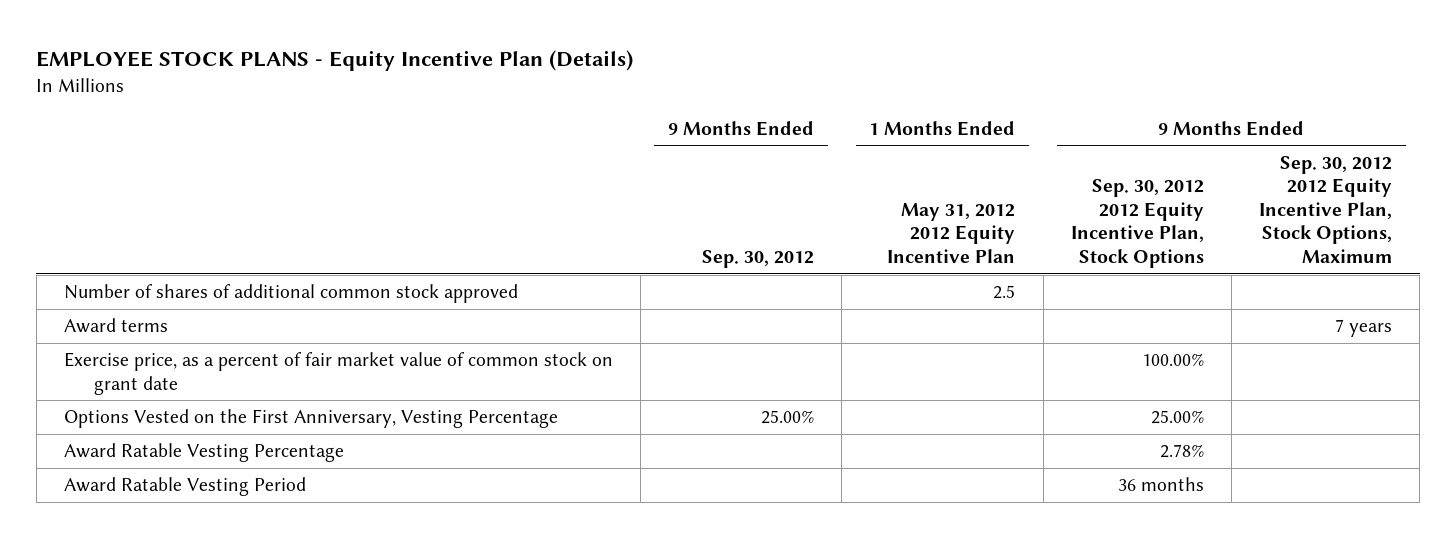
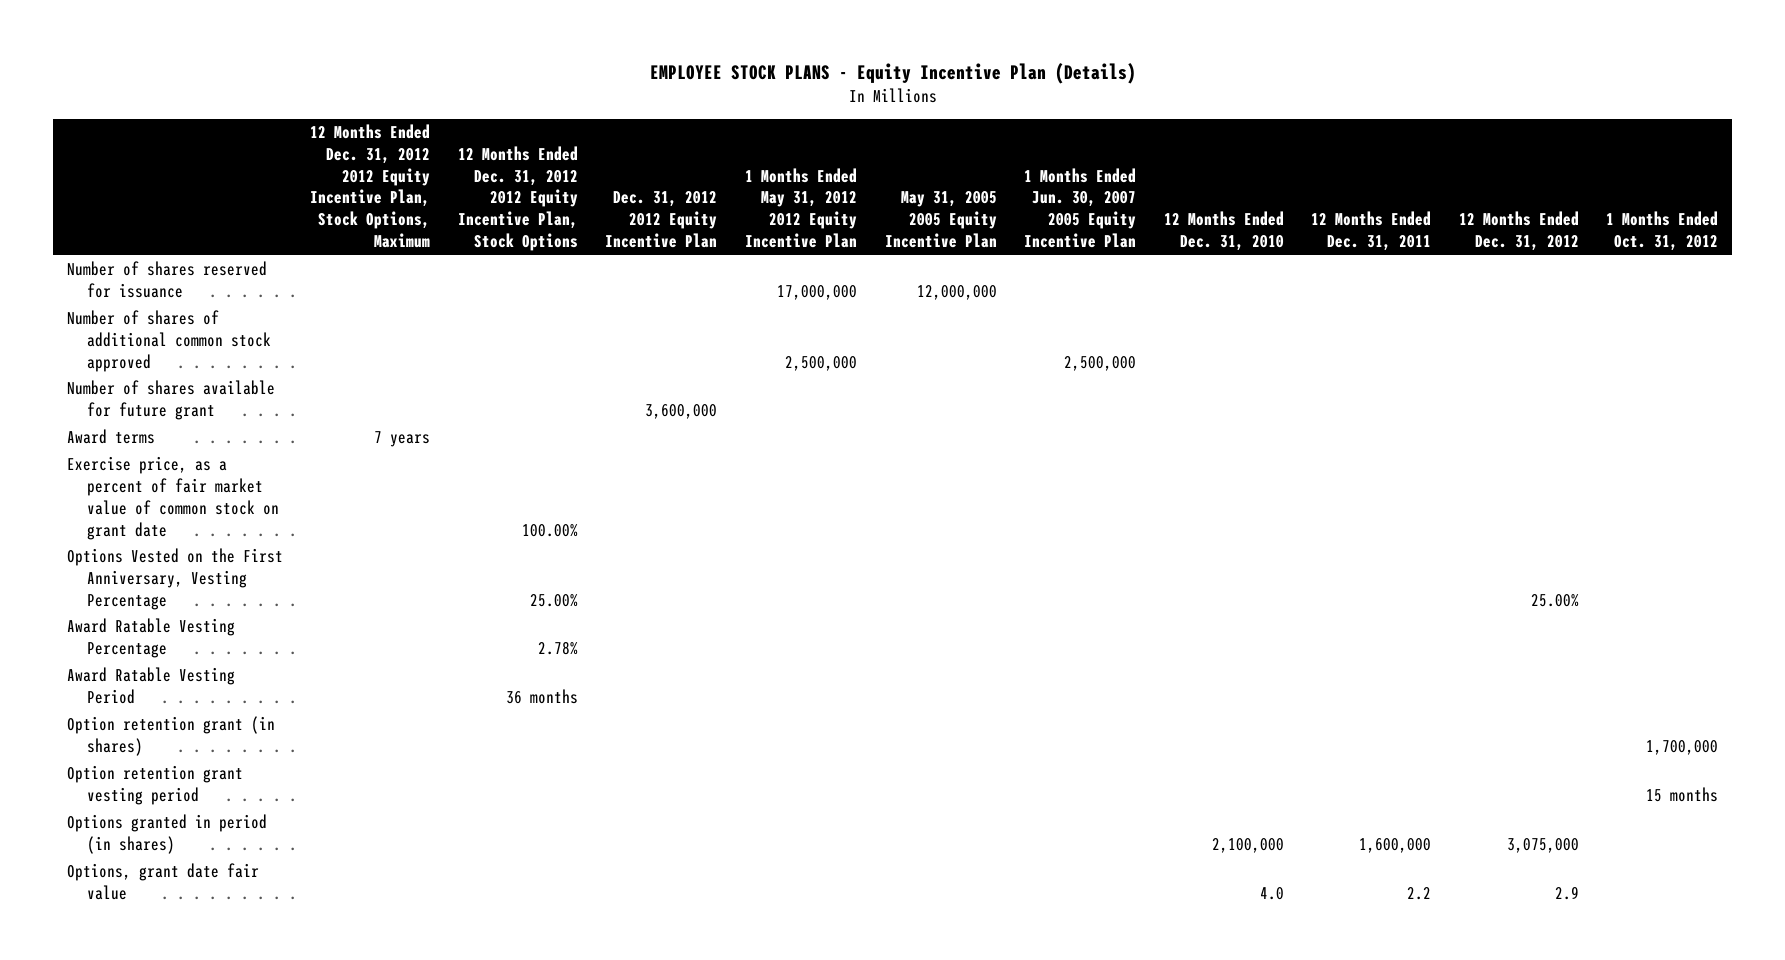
- | 9 Months Ended Sep. 30, 2012 | 1 Months Ended May 31, 2012 2012 Equity Incentive Plan | 9 Months Ended Sep. 30, 2012 2012 Equity Incentive Plan, Stock Options | 9 Months Ended Sep. 30, 2012 2012 Equity Incentive Plan, Stock Options, Maximum
+ | 12 Months Ended Dec. 31, 2012 2012 Equity Incentive Plan, Stock Options, Maximum | 12 Months Ended Dec. 31, 2012 2012 Equity Incentive Plan, Stock Options | Dec. 31, 2012 2012 Equity Incentive Plan | 1 Months Ended May 31, 2012 2012 Equity Incentive Plan | May 31, 2005 2005 Equity Incentive Plan | 1 Months Ended Jun. 30, 2007 2005 Equity Incentive Plan | 12 Months Ended Dec. 31, 2010 | 12 Months Ended Dec. 31, 2011 | 12 Months Ended Dec. 31, 2012 | 1 Months Ended Oct. 31, 2012
- Number of shares of additional common stock approved | | 2.5 | |
+ Number of shares reserved for issuance | | | | 17,000,000 | 12,000,000 | | | | |
+ Number of shares of additional common stock approved | | | | 2,500,000 | | 2,500,000 | | | |
+ Number of shares available for future grant | | | 3,600,000 | | | | | | |
+ Option retention grant (in shares) | | | | | | | | | | 1,700,000
+ Option retention grant vesting period | | | | | | | | | | 15 months
+ Options granted in period (in shares) | | | | | | | 2,100,000 | 1,600,000 | 3,075,000 |
+ Options, grant date fair value | | | | | | | 4.0 | 2.2 | 2.9 |

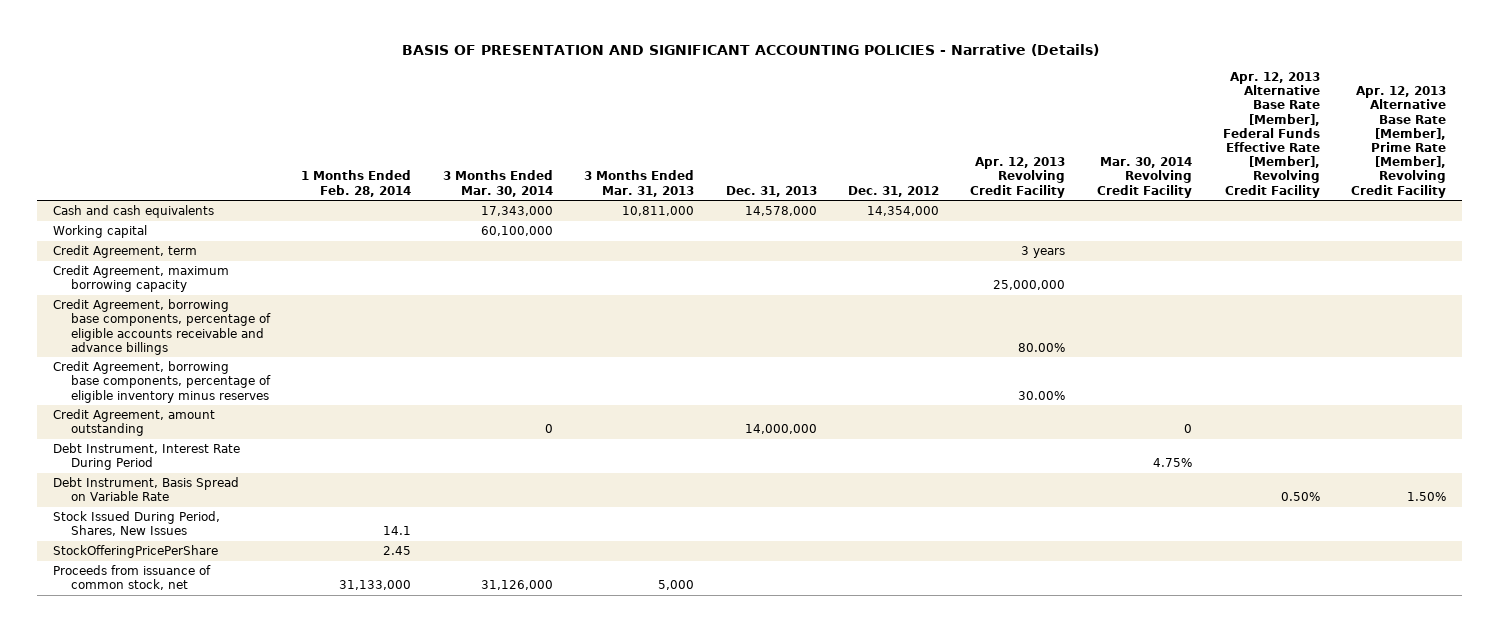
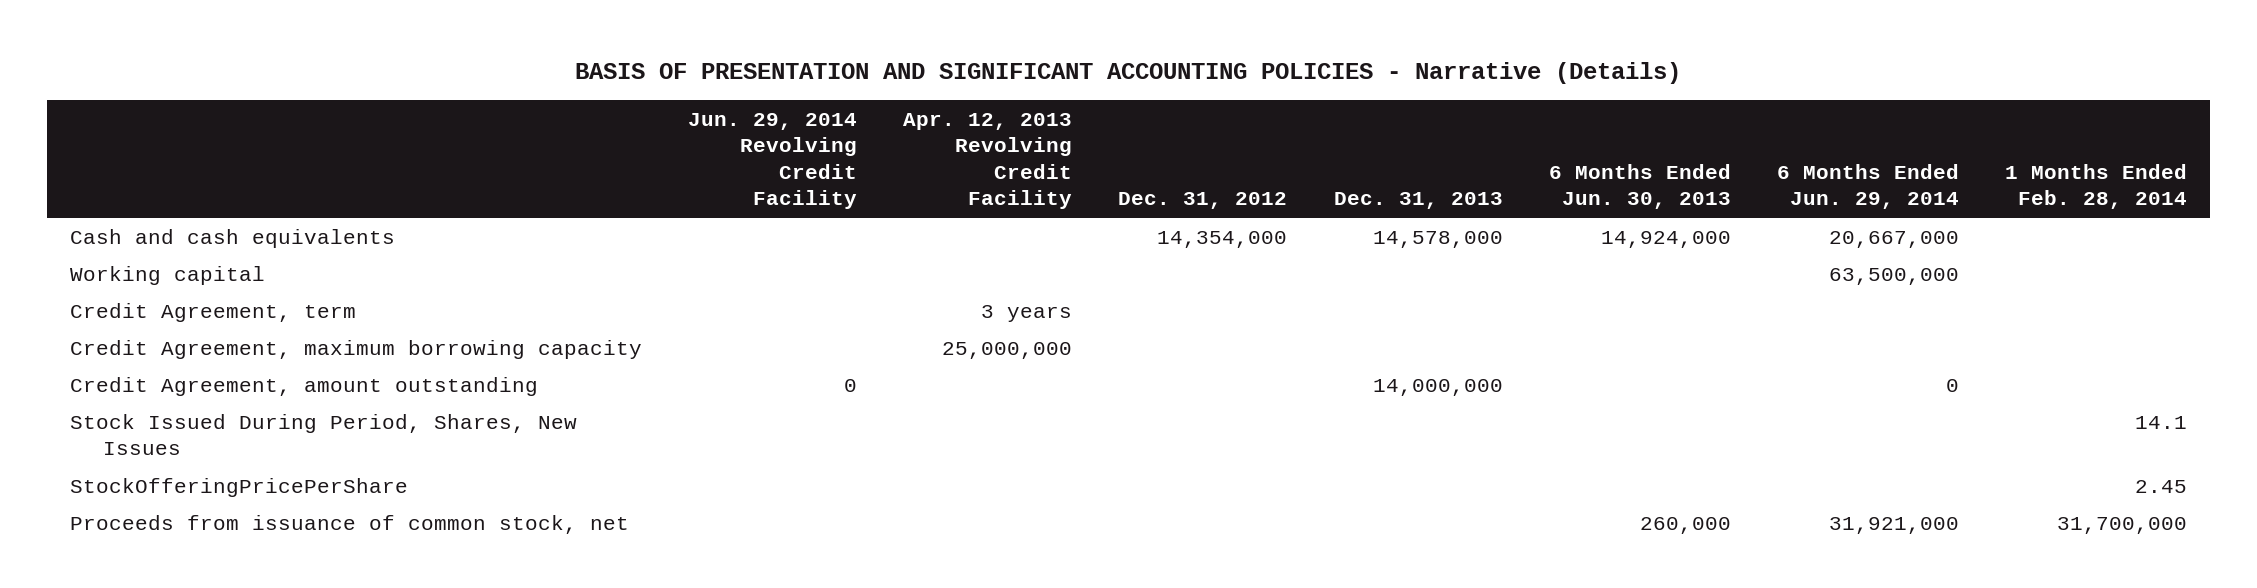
- | 1 Months Ended Feb. 28, 2014 | 3 Months Ended Mar. 30, 2014 | 3 Months Ended Mar. 31, 2013 | Dec. 31, 2013 | Dec. 31, 2012 | Apr. 12, 2013 Revolving Credit Facility | Mar. 30, 2014 Revolving Credit Facility | Apr. 12, 2013 Alternative Base Rate [Member], Federal Funds Effective Rate [Member], Revolving Credit Facility | Apr. 12, 2013 Alternative Base Rate [Member], Prime Rate [Member], Revolving Credit Facility
+ | Jun. 29, 2014 Revolving Credit Facility | Apr. 12, 2013 Revolving Credit Facility | Dec. 31, 2012 | Dec. 31, 2013 | 6 Months Ended Jun. 30, 2013 | 6 Months Ended Jun. 29, 2014 | 1 Months Ended Feb. 28, 2014
- Credit Agreement, borrowing base components, percentage of eligible accounts receivable and advance billings | | | | | | 80.00% | | |
- Credit Agreement, borrowing base components, percentage of eligible inventory minus reserves | | | | | | 30.00% | | |
- Debt Instrument, Interest Rate During Period | | | | | | | 4.75% | |
- Debt Instrument, Basis Spread on Variable Rate | | | | | | | | 0.50% | 1.50%
- Proceeds from issuance of common stock, net | 31,133,000 | 31,126,000 | 5,000 | | | | | |
+ Proceeds from issuance of common stock, net | | | | | 260,000 | 31,921,000 | 31,700,000

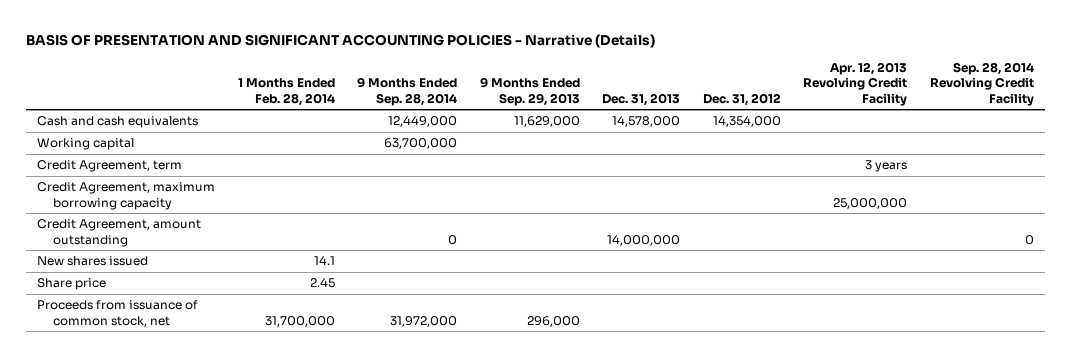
- | Jun. 29, 2014 Revolving Credit Facility | Apr. 12, 2013 Revolving Credit Facility | Dec. 31, 2012 | Dec. 31, 2013 | 6 Months Ended Jun. 30, 2013 | 6 Months Ended Jun. 29, 2014 | 1 Months Ended Feb. 28, 2014
+ | 1 Months Ended Feb. 28, 2014 | 9 Months Ended Sep. 28, 2014 | 9 Months Ended Sep. 29, 2013 | Dec. 31, 2013 | Dec. 31, 2012 | Apr. 12, 2013 Revolving Credit Facility | Sep. 28, 2014 Revolving Credit Facility
- Stock Issued During Period, Shares, New Issues | | | | | | | 14.1
- StockOfferingPricePerShare | | | | | | | 2.45
+ New shares issued | 14.1 | | | | | |
+ Share price | 2.45 | | | | | |

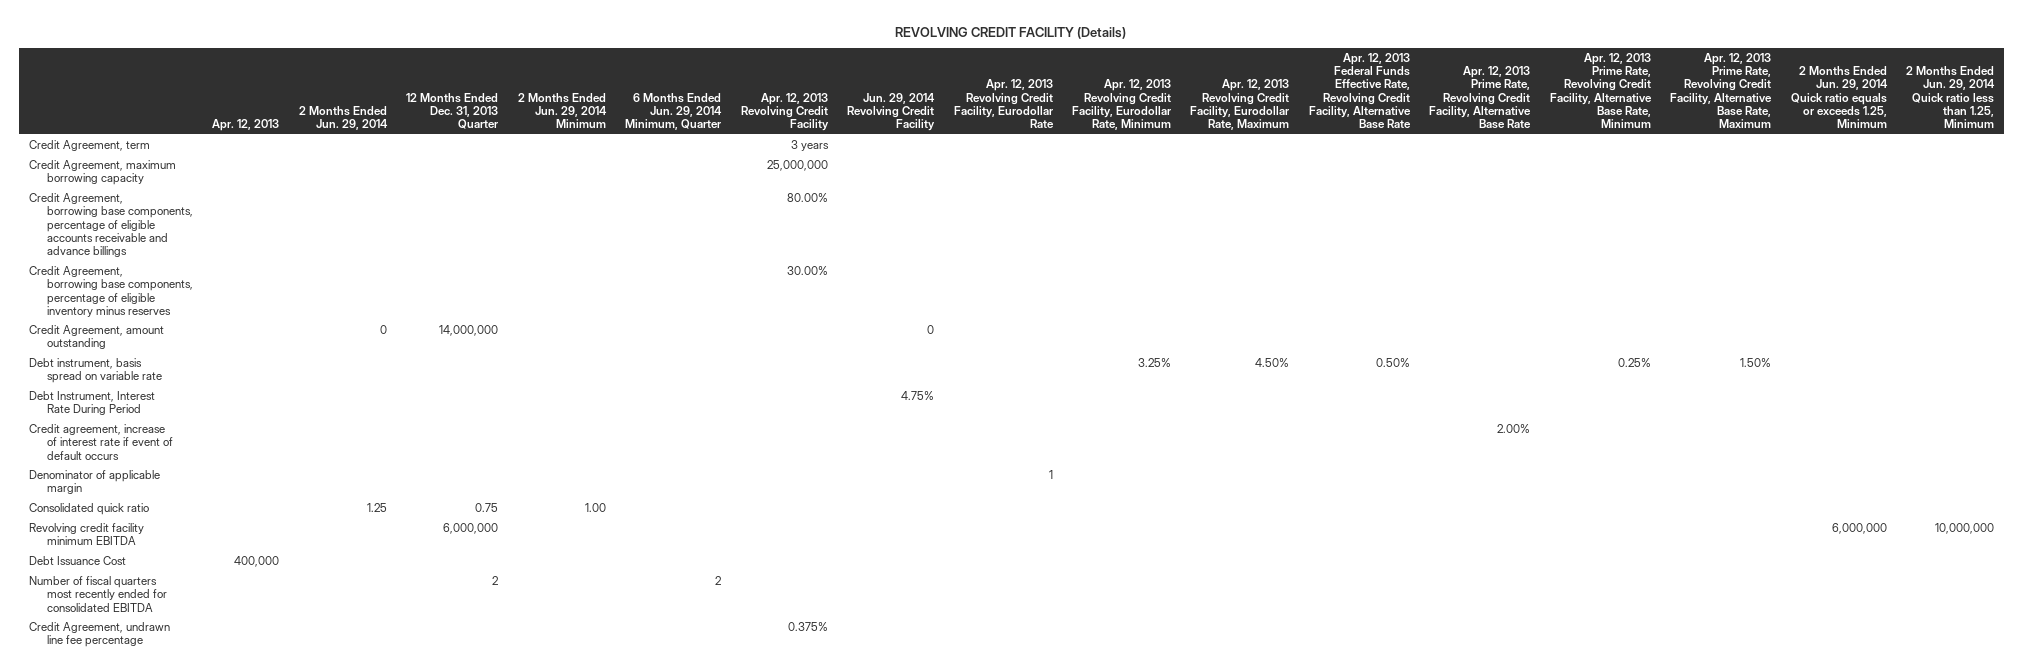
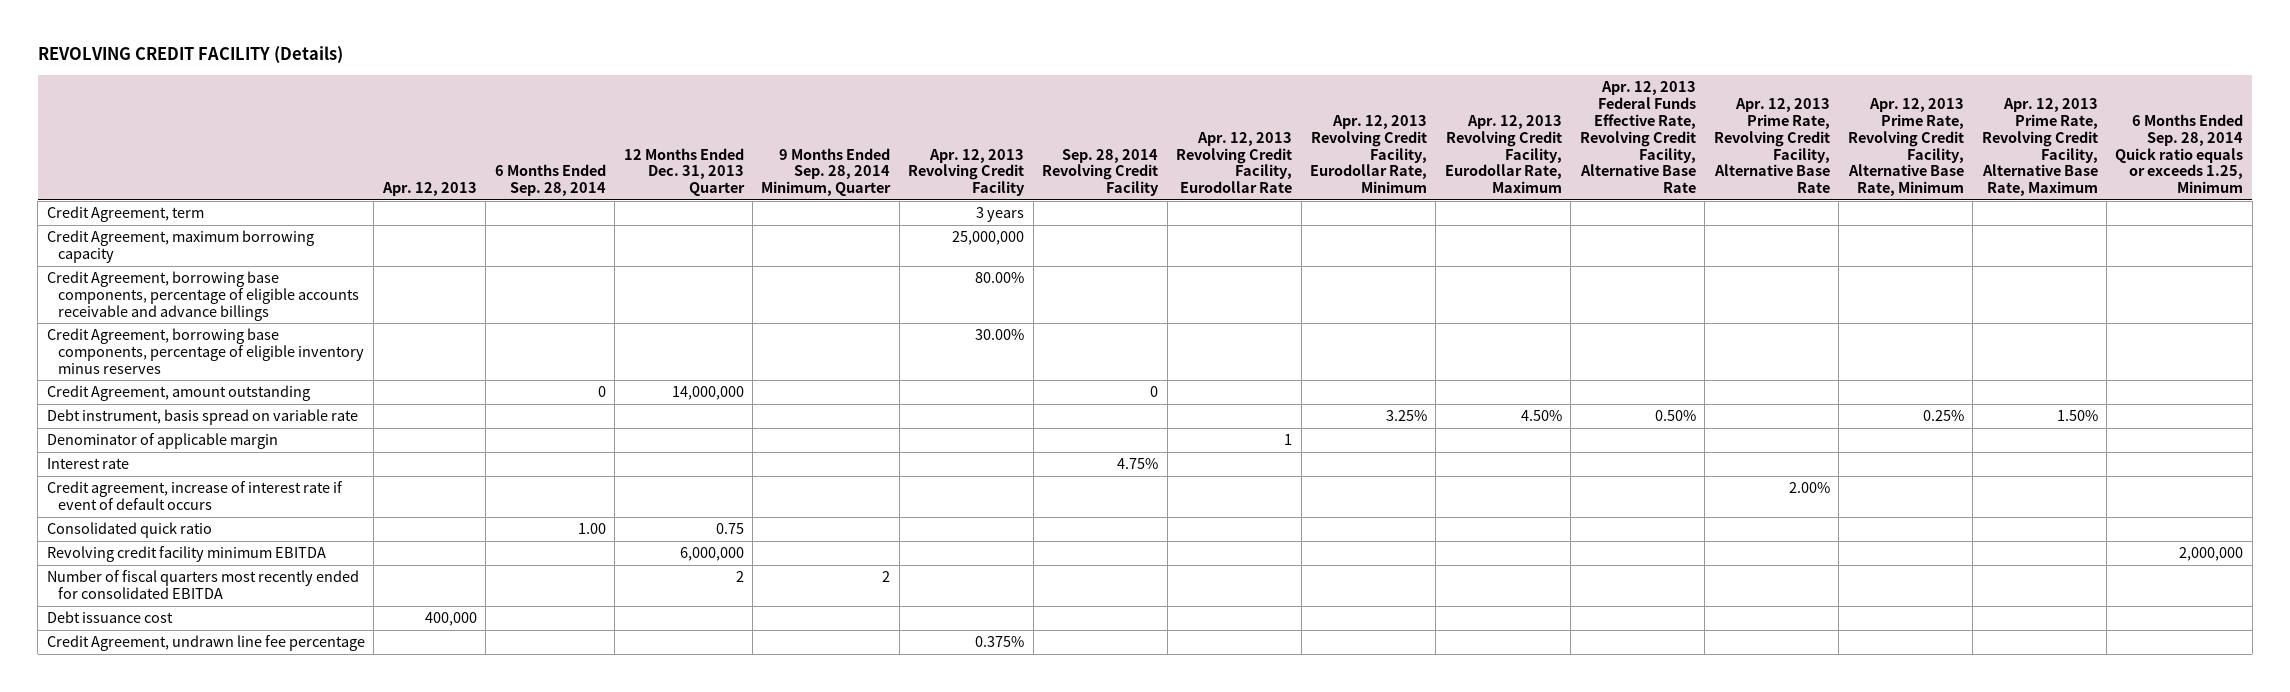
- | Apr. 12, 2013 | 2 Months Ended Jun. 29, 2014 | 12 Months Ended Dec. 31, 2013 Quarter | 2 Months Ended Jun. 29, 2014 Minimum | 6 Months Ended Jun. 29, 2014 Minimum, Quarter | Apr. 12, 2013 Revolving Credit Facility | Jun. 29, 2014 Revolving Credit Facility | Apr. 12, 2013 Revolving Credit Facility, Eurodollar Rate | Apr. 12, 2013 Revolving Credit Facility, Eurodollar Rate, Minimum | Apr. 12, 2013 Revolving Credit Facility, Eurodollar Rate, Maximum | Apr. 12, 2013 Federal Funds Effective Rate, Revolving Credit Facility, Alternative Base Rate | Apr. 12, 2013 Prime Rate, Revolving Credit Facility, Alternative Base Rate | Apr. 12, 2013 Prime Rate, Revolving Credit Facility, Alternative Base Rate, Minimum | Apr. 12, 2013 Prime Rate, Revolving Credit Facility, Alternative Base Rate, Maximum | 2 Months Ended Jun. 29, 2014 Quick ratio equals or exceeds 1.25, Minimum | 2 Months Ended Jun. 29, 2014 Quick ratio less than 1.25, Minimum
+ | Apr. 12, 2013 | 6 Months Ended Sep. 28, 2014 | 12 Months Ended Dec. 31, 2013 Quarter | 9 Months Ended Sep. 28, 2014 Minimum, Quarter | Apr. 12, 2013 Revolving Credit Facility | Sep. 28, 2014 Revolving Credit Facility | Apr. 12, 2013 Revolving Credit Facility, Eurodollar Rate | Apr. 12, 2013 Revolving Credit Facility, Eurodollar Rate, Minimum | Apr. 12, 2013 Revolving Credit Facility, Eurodollar Rate, Maximum | Apr. 12, 2013 Federal Funds Effective Rate, Revolving Credit Facility, Alternative Base Rate | Apr. 12, 2013 Prime Rate, Revolving Credit Facility, Alternative Base Rate | Apr. 12, 2013 Prime Rate, Revolving Credit Facility, Alternative Base Rate, Minimum | Apr. 12, 2013 Prime Rate, Revolving Credit Facility, Alternative Base Rate, Maximum | 6 Months Ended Sep. 28, 2014 Quick ratio equals or exceeds 1.25, Minimum
- Debt Instrument, Interest Rate During Period | | | | | | | 4.75% | | | | | | | | |
+ Interest rate | | | | | | 4.75% | | | | | | | |
moved down: Credit agreement, increase of interest rate if event of default occurs | | | | | | | | | | | 2.00% | | |
- Debt Issuance Cost | 400,000 | | | | | | | | | | | | | | |
+ Debt issuance cost | 400,000 | | | | | | | | | | | | |

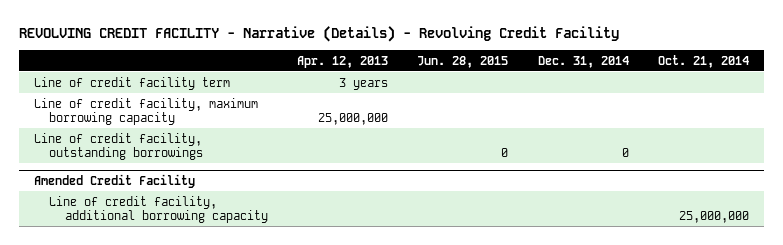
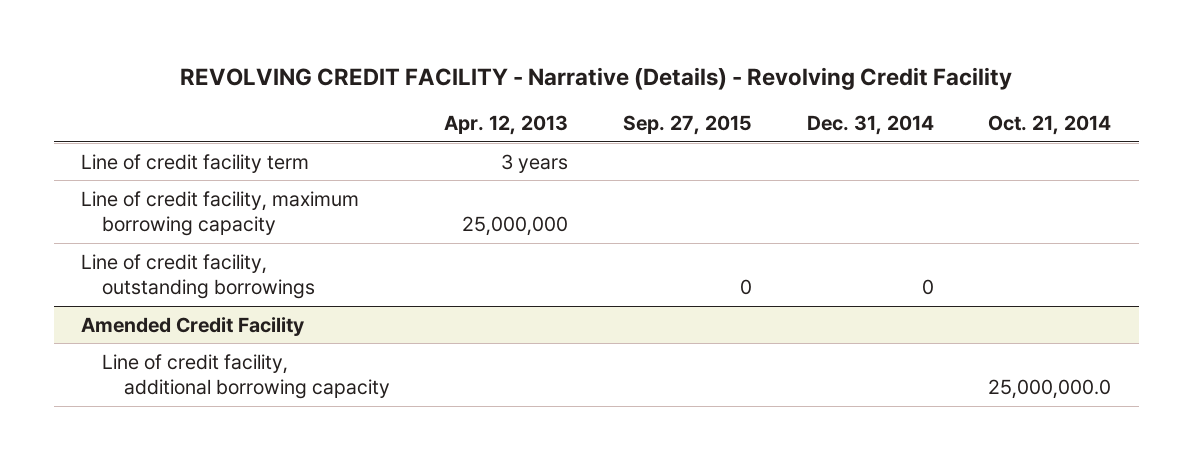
- | Apr. 12, 2013 | Jun. 28, 2015 | Dec. 31, 2014 | Oct. 21, 2014
+ | Apr. 12, 2013 | Sep. 27, 2015 | Dec. 31, 2014 | Oct. 21, 2014
@ Amended Credit Facility
- Line of credit facility, additional borrowing capacity | | | | 25,000,000
+ Line of credit facility, additional borrowing capacity | | | | 25,000,000.0

